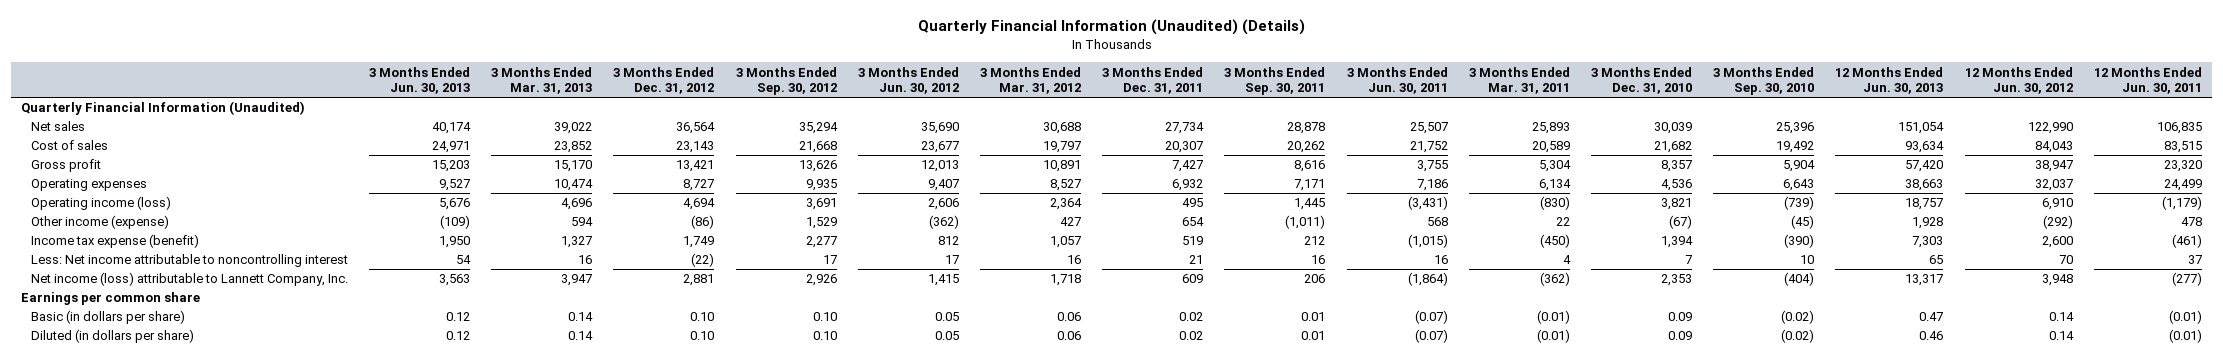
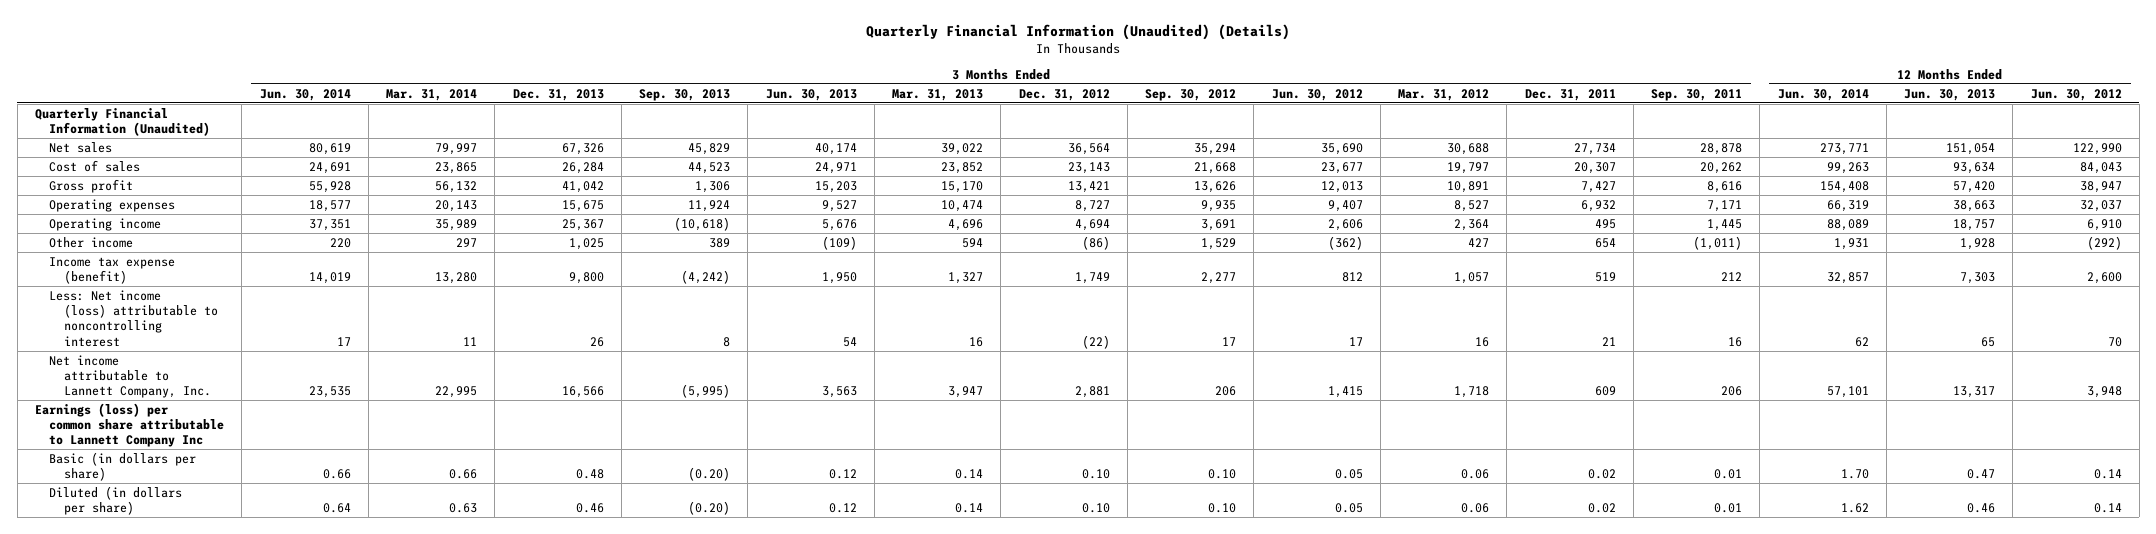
- | 3 Months Ended Jun. 30, 2013 | 3 Months Ended Mar. 31, 2013 | 3 Months Ended Dec. 31, 2012 | 3 Months Ended Sep. 30, 2012 | 3 Months Ended Jun. 30, 2012 | 3 Months Ended Mar. 31, 2012 | 3 Months Ended Dec. 31, 2011 | 3 Months Ended Sep. 30, 2011 | 3 Months Ended Jun. 30, 2011 | 3 Months Ended Mar. 31, 2011 | 3 Months Ended Dec. 31, 2010 | 3 Months Ended Sep. 30, 2010 | 12 Months Ended Jun. 30, 2013 | 12 Months Ended Jun. 30, 2012 | 12 Months Ended Jun. 30, 2011
+ | 3 Months Ended Jun. 30, 2014 | 3 Months Ended Mar. 31, 2014 | 3 Months Ended Dec. 31, 2013 | 3 Months Ended Sep. 30, 2013 | 3 Months Ended Jun. 30, 2013 | 3 Months Ended Mar. 31, 2013 | 3 Months Ended Dec. 31, 2012 | 3 Months Ended Sep. 30, 2012 | 3 Months Ended Jun. 30, 2012 | 3 Months Ended Mar. 31, 2012 | 3 Months Ended Dec. 31, 2011 | 3 Months Ended Sep. 30, 2011 | 12 Months Ended Jun. 30, 2014 | 12 Months Ended Jun. 30, 2013 | 12 Months Ended Jun. 30, 2012
- Operating income (loss) | 5,676 | 4,696 | 4,694 | 3,691 | 2,606 | 2,364 | 495 | 1,445 | (3,431) | (830) | 3,821 | (739) | 18,757 | 6,910 | (1,179)
- Other income (expense) | (109) | 594 | (86) | 1,529 | (362) | 427 | 654 | (1,011) | 568 | 22 | (67) | (45) | 1,928 | (292) | 478
+ Operating income | 37,351 | 35,989 | 25,367 | (10,618) | 5,676 | 4,696 | 4,694 | 3,691 | 2,606 | 2,364 | 495 | 1,445 | 88,089 | 18,757 | 6,910
+ Other income | 220 | 297 | 1,025 | 389 | (109) | 594 | (86) | 1,529 | (362) | 427 | 654 | (1,011) | 1,931 | 1,928 | (292)
- Less: Net income attributable to noncontrolling interest | 54 | 16 | (22) | 17 | 17 | 16 | 21 | 16 | 16 | 4 | 7 | 10 | 65 | 70 | 37
- Net income (loss) attributable to Lannett Company, Inc. | 3,563 | 3,947 | 2,881 | 2,926 | 1,415 | 1,718 | 609 | 206 | (1,864) | (362) | 2,353 | (404) | 13,317 | 3,948 | (277)
- Earnings per common share
+ Less: Net income (loss) attributable to noncontrolling interest | 17 | 11 | 26 | 8 | 54 | 16 | (22) | 17 | 17 | 16 | 21 | 16 | 62 | 65 | 70
+ Net income attributable to Lannett Company, Inc. | 23,535 | 22,995 | 16,566 | (5,995) | 3,563 | 3,947 | 2,881 | 206 | 1,415 | 1,718 | 609 | 206 | 57,101 | 13,317 | 3,948
+ Earnings (loss) per common share attributable to Lannett Company Inc

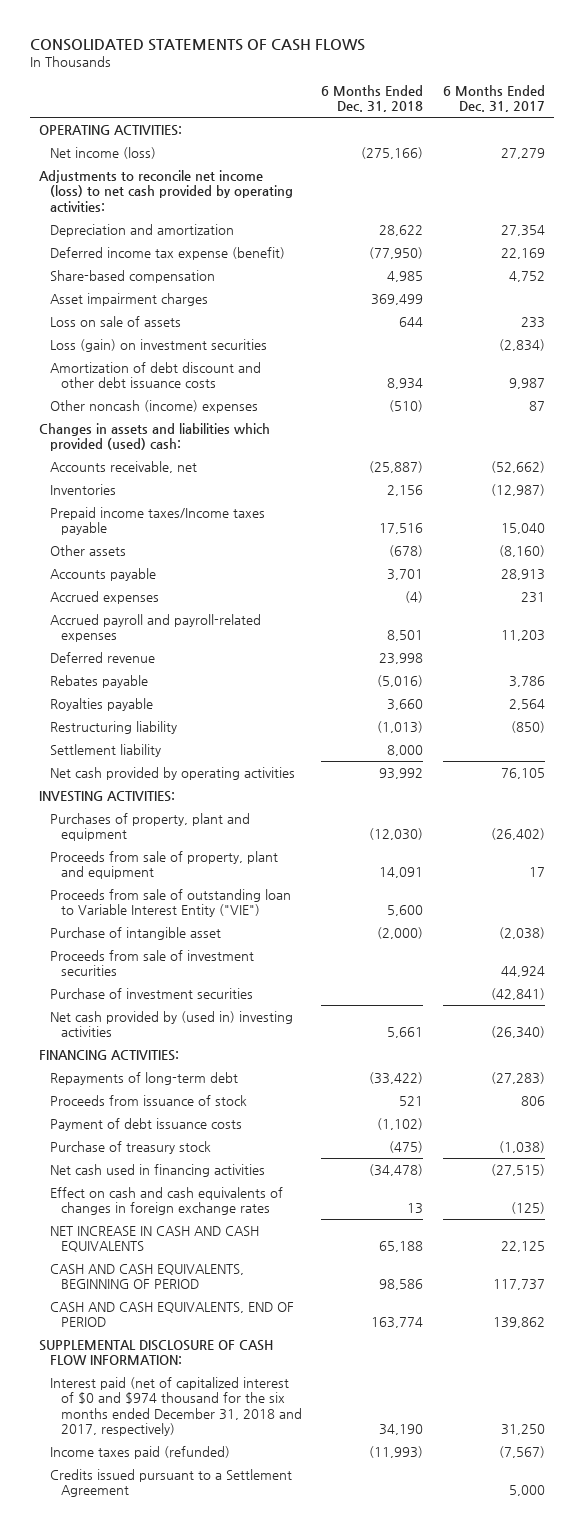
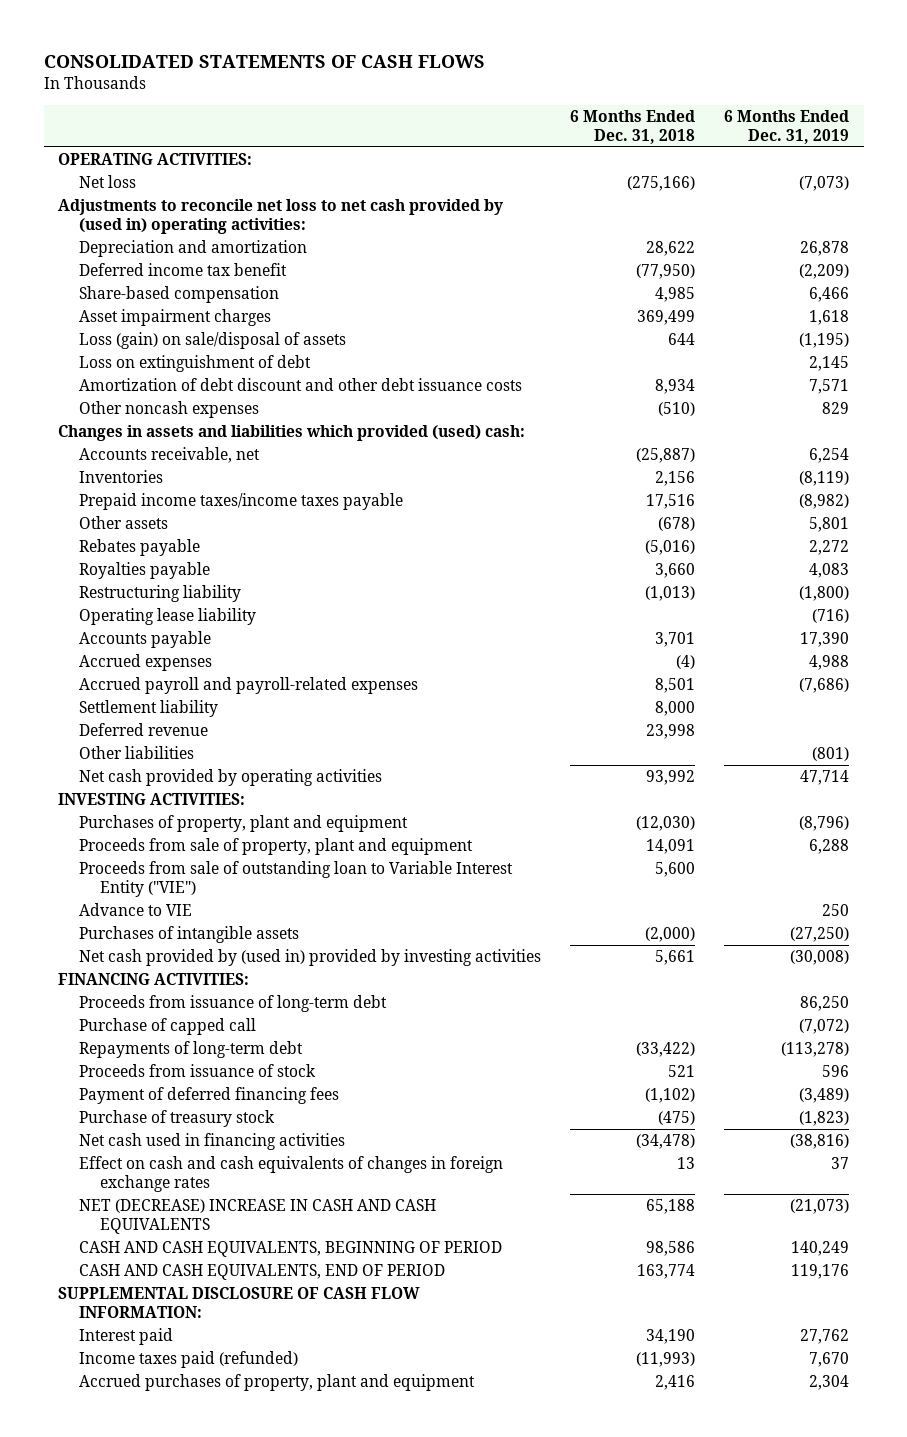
- | 6 Months Ended Dec. 31, 2018 | 6 Months Ended Dec. 31, 2017
+ | 6 Months Ended Dec. 31, 2018 | 6 Months Ended Dec. 31, 2019
- Net income (loss) | (275,166) | 27,279
- Adjustments to reconcile net income (loss) to net cash provided by operating activities:
+ Net loss | (275,166) | (7,073)
+ Adjustments to reconcile net loss to net cash provided by (used in) operating activities:
- Deferred income tax expense (benefit) | (77,950) | 22,169
+ Deferred income tax benefit | (77,950) | (2,209)
- Loss on sale of assets | 644 | 233
- Loss (gain) on investment securities | | (2,834)
+ Loss (gain) on sale/disposal of assets | 644 | (1,195)
+ Loss on extinguishment of debt | | 2,145
- Other noncash (income) expenses | (510) | 87
+ Other noncash expenses | (510) | 829
- Prepaid income taxes/Income taxes payable | 17,516 | 15,040
+ Prepaid income taxes/income taxes payable | 17,516 | (8,982)
+ Operating lease liability | | (716)
moved down: Accounts payable | 3,701 | 17,390
moved down: Accrued expenses | (4) | 4,988
moved down: Accrued payroll and payroll-related expenses | 8,501 | (7,686)
moved down: Deferred revenue | 23,998 |
+ Other liabilities | | (801)
- Purchase of intangible asset | (2,000) | (2,038)
- Proceeds from sale of investment securities | | 44,924
- Purchase of investment securities | | (42,841)
- Net cash provided by (used in) investing activities | 5,661 | (26,340)
+ Advance to VIE | | 250
+ Purchases of intangible assets | (2,000) | (27,250)
+ Net cash provided by (used in) provided by investing activities | 5,661 | (30,008)
+ Proceeds from issuance of long-term debt | | 86,250
+ Purchase of capped call | | (7,072)
- Payment of debt issuance costs | (1,102) |
+ Payment of deferred financing fees | (1,102) | (3,489)
- NET INCREASE IN CASH AND CASH EQUIVALENTS | 65,188 | 22,125
+ NET (DECREASE) INCREASE IN CASH AND CASH EQUIVALENTS | 65,188 | (21,073)
- Interest paid (net of capitalized interest of $0 and $974 thousand for the six months ended December 31, 2018 and 2017, respectively) | 34,190 | 31,250
+ Interest paid | 34,190 | 27,762
- Credits issued pursuant to a Settlement Agreement | | 5,000
+ Accrued purchases of property, plant and equipment | 2,416 | 2,304

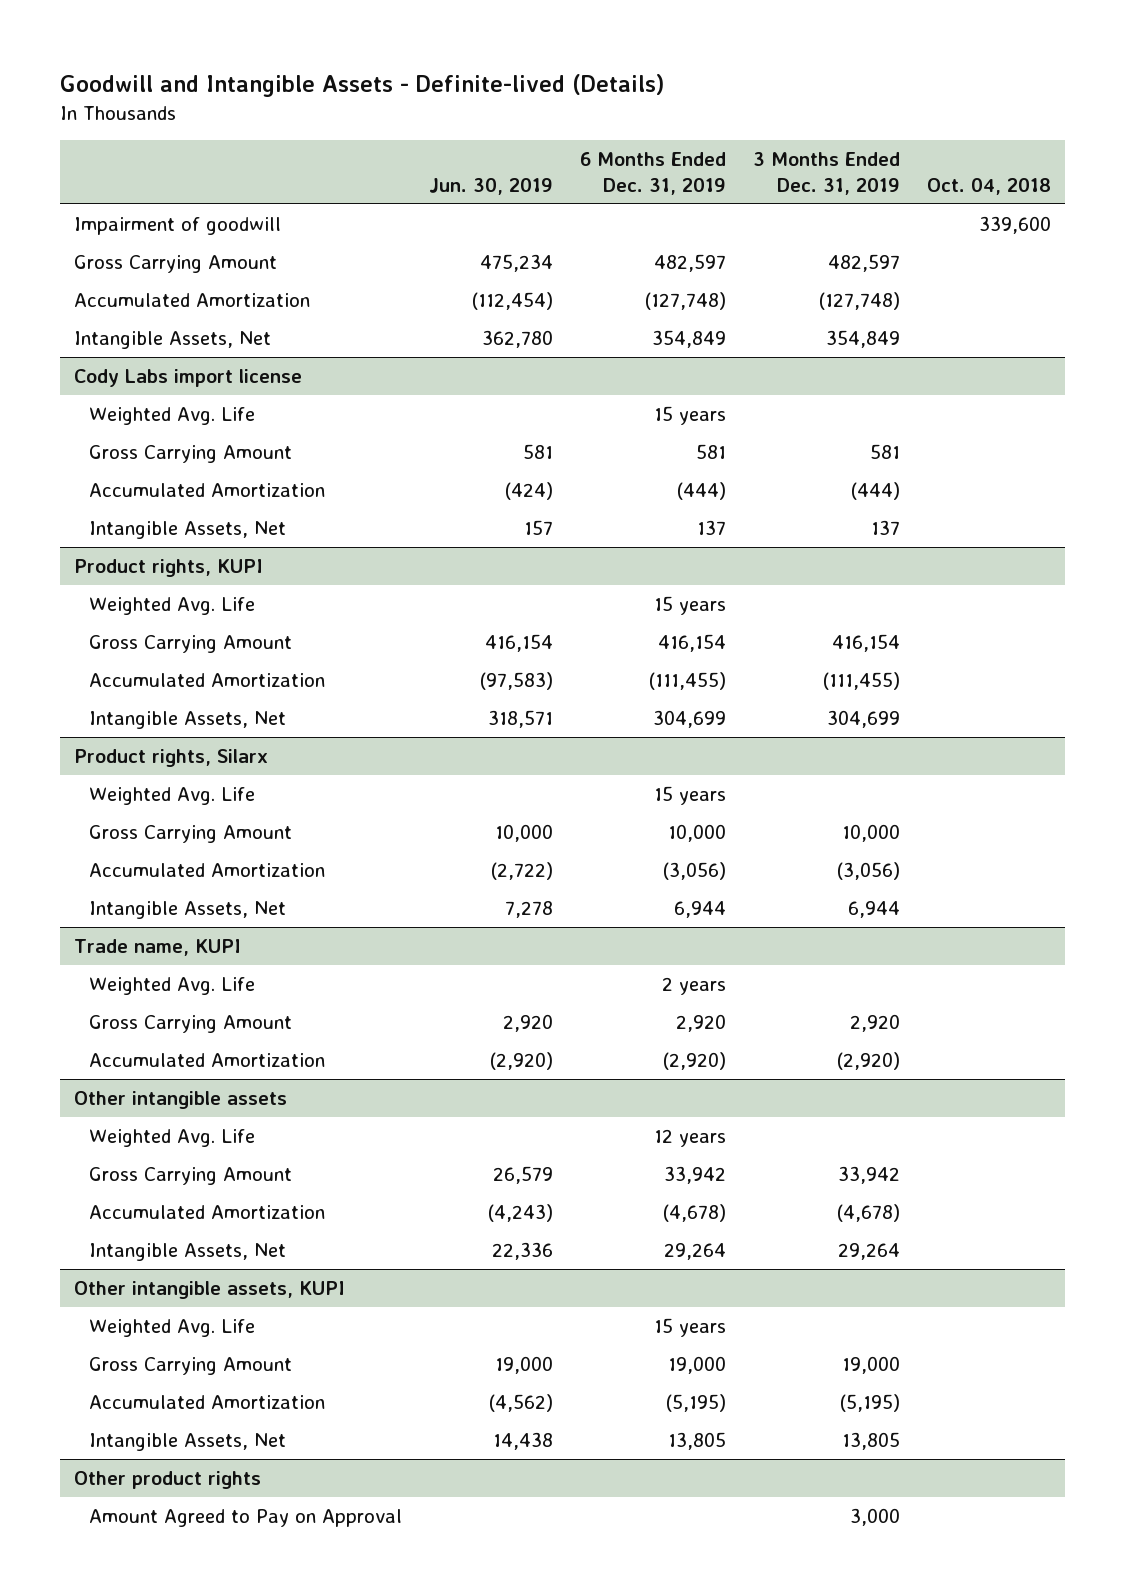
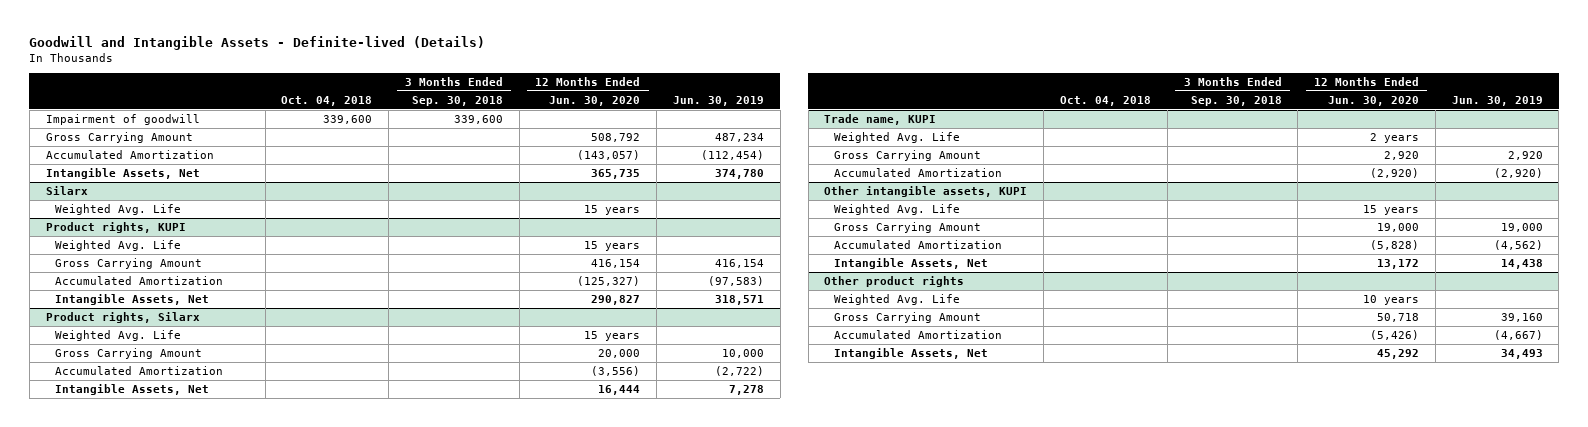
- | Jun. 30, 2019 | 6 Months Ended Dec. 31, 2019 | 3 Months Ended Dec. 31, 2019 | Oct. 04, 2018
+ | Oct. 04, 2018 | 3 Months Ended Sep. 30, 2018 | 12 Months Ended Jun. 30, 2020 | Jun. 30, 2019
- Gross Carrying Amount | 475,234 | 482,597 | 482,597 |
+ Gross Carrying Amount | | | 508,792 | 487,234
- Intangible Assets, Net | 362,780 | 354,849 | 354,849 |
- Cody Labs import license
+ Intangible Assets, Net | | | 365,735 | 374,780
+ Silarx
- Gross Carrying Amount | 581 | 581 | 581 |
- Accumulated Amortization | (424) | (444) | (444) |
- Intangible Assets, Net | 157 | 137 | 137 |
- Other intangible assets
- Weighted Avg. Life | | 12 years | |
- Gross Carrying Amount | 26,579 | 33,942 | 33,942 |
- Accumulated Amortization | (4,243) | (4,678) | (4,678) |
- Intangible Assets, Net | 22,336 | 29,264 | 29,264 |
@ Other product rights
- Amount Agreed to Pay on Approval | | | 3,000 |
+ Weighted Avg. Life | | | 10 years |
+ Gross Carrying Amount | | | 50,718 | 39,160
+ Accumulated Amortization | | | (5,426) | (4,667)
+ Intangible Assets, Net | | | 45,292 | 34,493

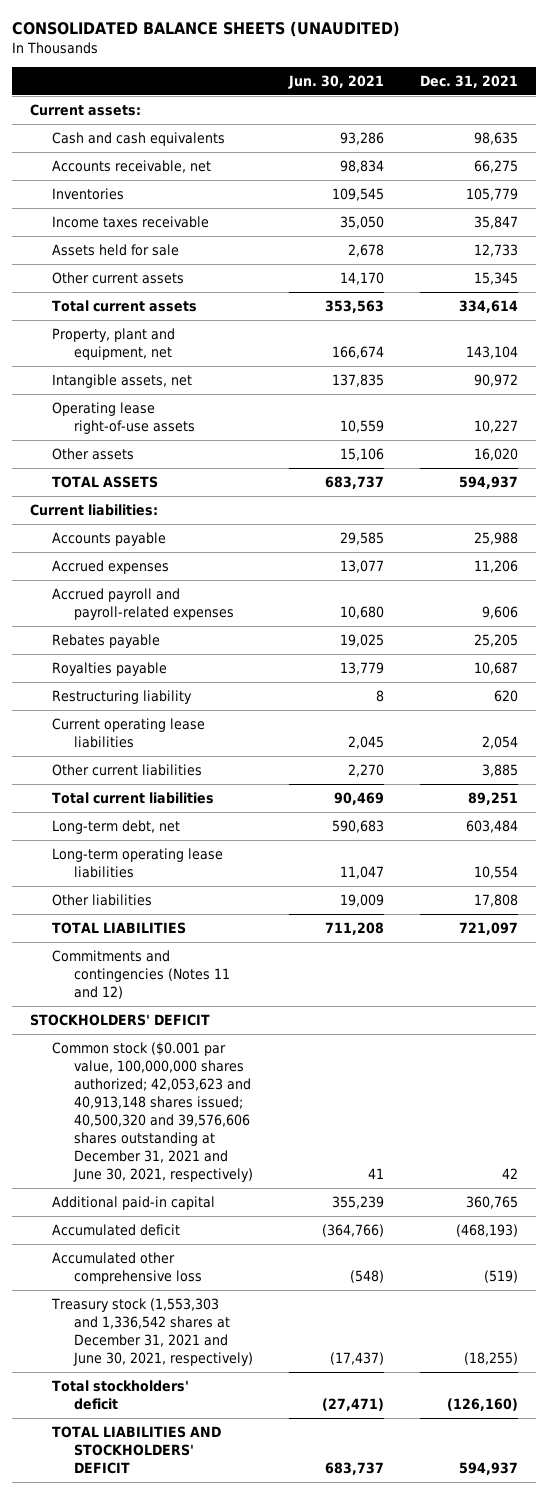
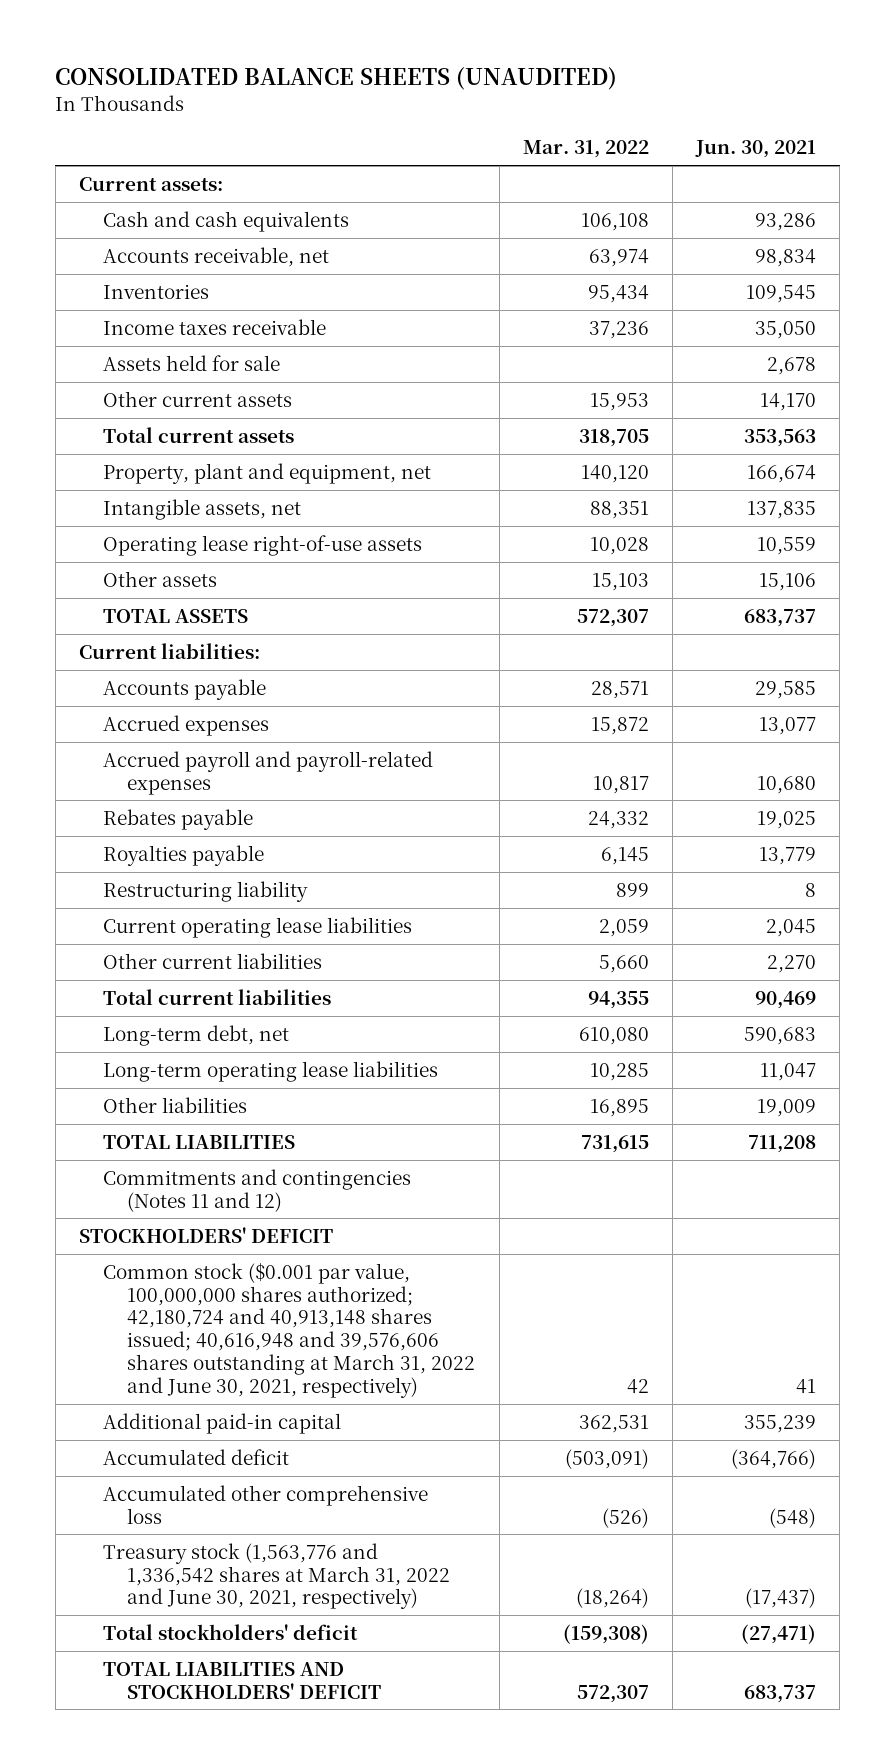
- | Jun. 30, 2021 | Dec. 31, 2021
+ | Mar. 31, 2022 | Jun. 30, 2021
- Common stock ($0.001 par value, 100,000,000 shares authorized; 42,053,623 and 40,913,148 shares issued; 40,500,320 and 39,576,606 shares outstanding at December 31, 2021 and June 30, 2021, respectively) | 41 | 42
+ Common stock ($0.001 par value, 100,000,000 shares authorized; 42,180,724 and 40,913,148 shares issued; 40,616,948 and 39,576,606 shares outstanding at March 31, 2022 and June 30, 2021, respectively) | 42 | 41
- Treasury stock (1,553,303 and 1,336,542 shares at December 31, 2021 and June 30, 2021, respectively) | (17,437) | (18,255)
+ Treasury stock (1,563,776 and 1,336,542 shares at March 31, 2022 and June 30, 2021, respectively) | (18,264) | (17,437)

